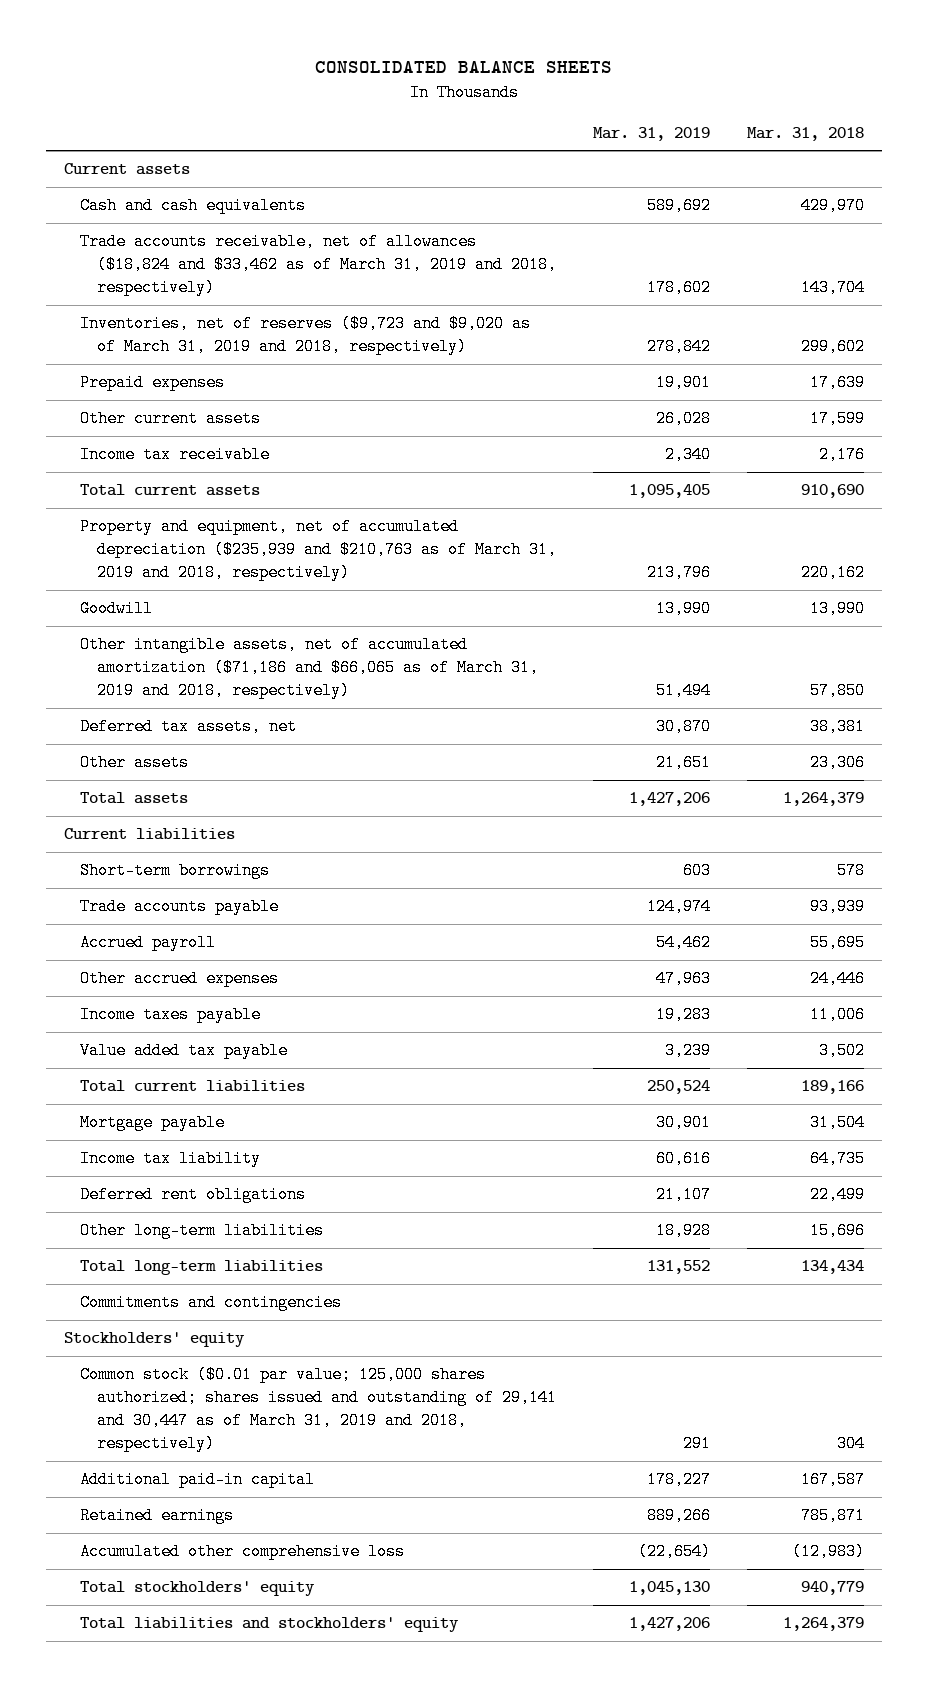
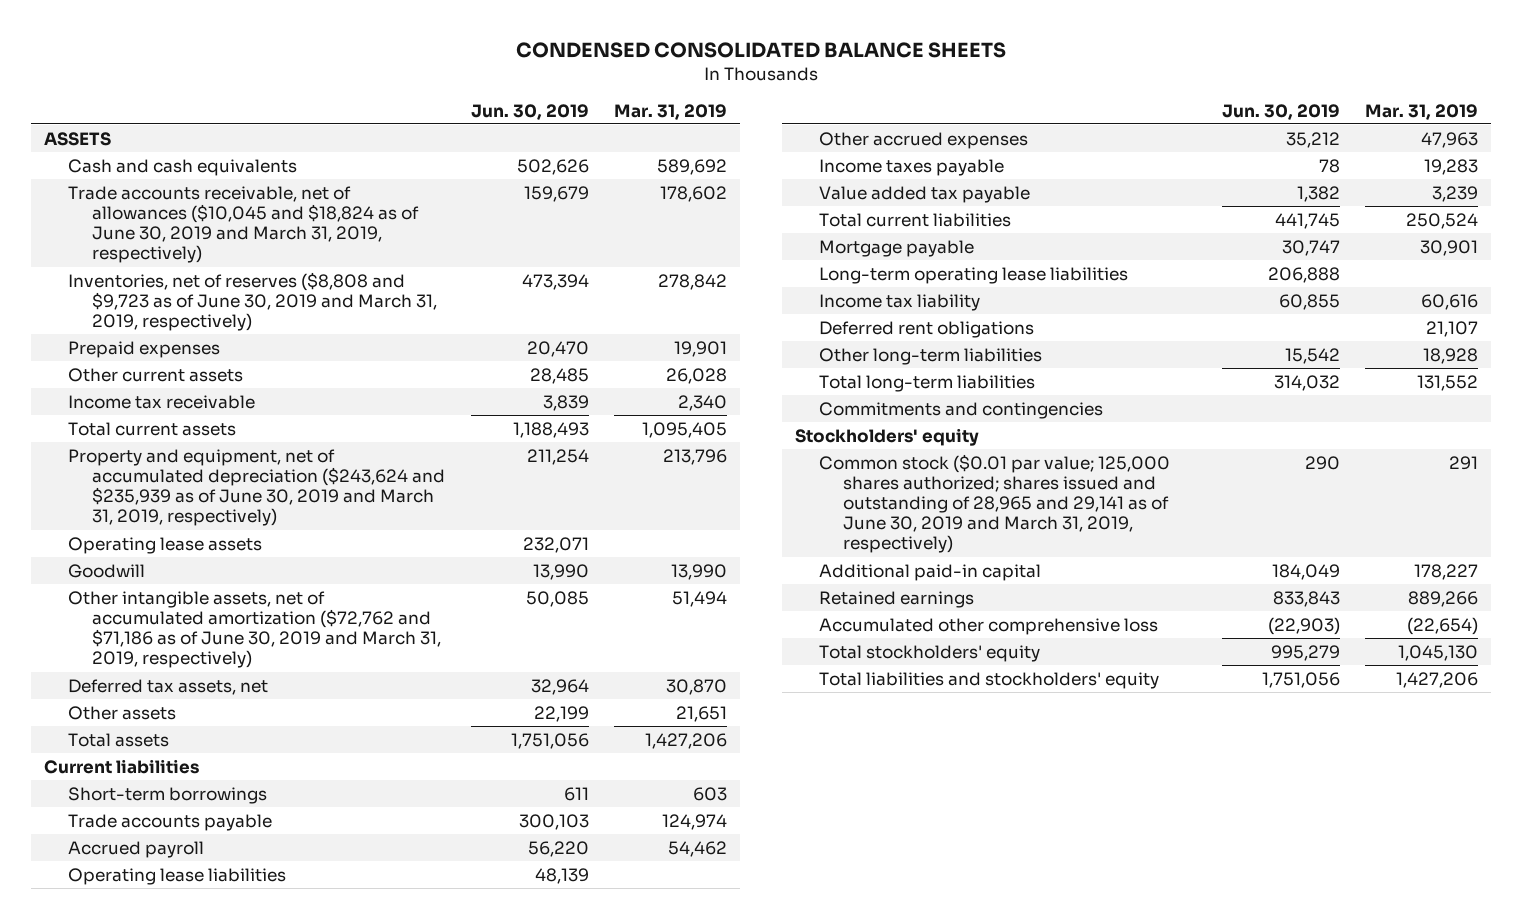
- CONSOLIDATED BALANCE SHEETS
+ CONDENSED CONSOLIDATED BALANCE SHEETS
- | Mar. 31, 2019 | Mar. 31, 2018
+ | Jun. 30, 2019 | Mar. 31, 2019
- Current assets
+ ASSETS
- Trade accounts receivable, net of allowances ($18,824 and $33,462 as of March 31, 2019 and 2018, respectively) | 178,602 | 143,704
- Inventories, net of reserves ($9,723 and $9,020 as of March 31, 2019 and 2018, respectively) | 278,842 | 299,602
+ Trade accounts receivable, net of allowances ($10,045 and $18,824 as of June 30, 2019 and March 31, 2019, respectively) | 159,679 | 178,602
+ Inventories, net of reserves ($8,808 and $9,723 as of June 30, 2019 and March 31, 2019, respectively) | 473,394 | 278,842
- Property and equipment, net of accumulated depreciation ($235,939 and $210,763 as of March 31, 2019 and 2018, respectively) | 213,796 | 220,162
+ Property and equipment, net of accumulated depreciation ($243,624 and $235,939 as of June 30, 2019 and March 31, 2019, respectively) | 211,254 | 213,796
+ Operating lease assets | 232,071 |
- Other intangible assets, net of accumulated amortization ($71,186 and $66,065 as of March 31, 2019 and 2018, respectively) | 51,494 | 57,850
+ Other intangible assets, net of accumulated amortization ($72,762 and $71,186 as of June 30, 2019 and March 31, 2019, respectively) | 50,085 | 51,494
+ Operating lease liabilities | 48,139 |
+ Long-term operating lease liabilities | 206,888 |
- Common stock ($0.01 par value; 125,000 shares authorized; shares issued and outstanding of 29,141 and 30,447 as of March 31, 2019 and 2018, respectively) | 291 | 304
+ Common stock ($0.01 par value; 125,000 shares authorized; shares issued and outstanding of 28,965 and 29,141 as of June 30, 2019 and March 31, 2019, respectively) | 290 | 291

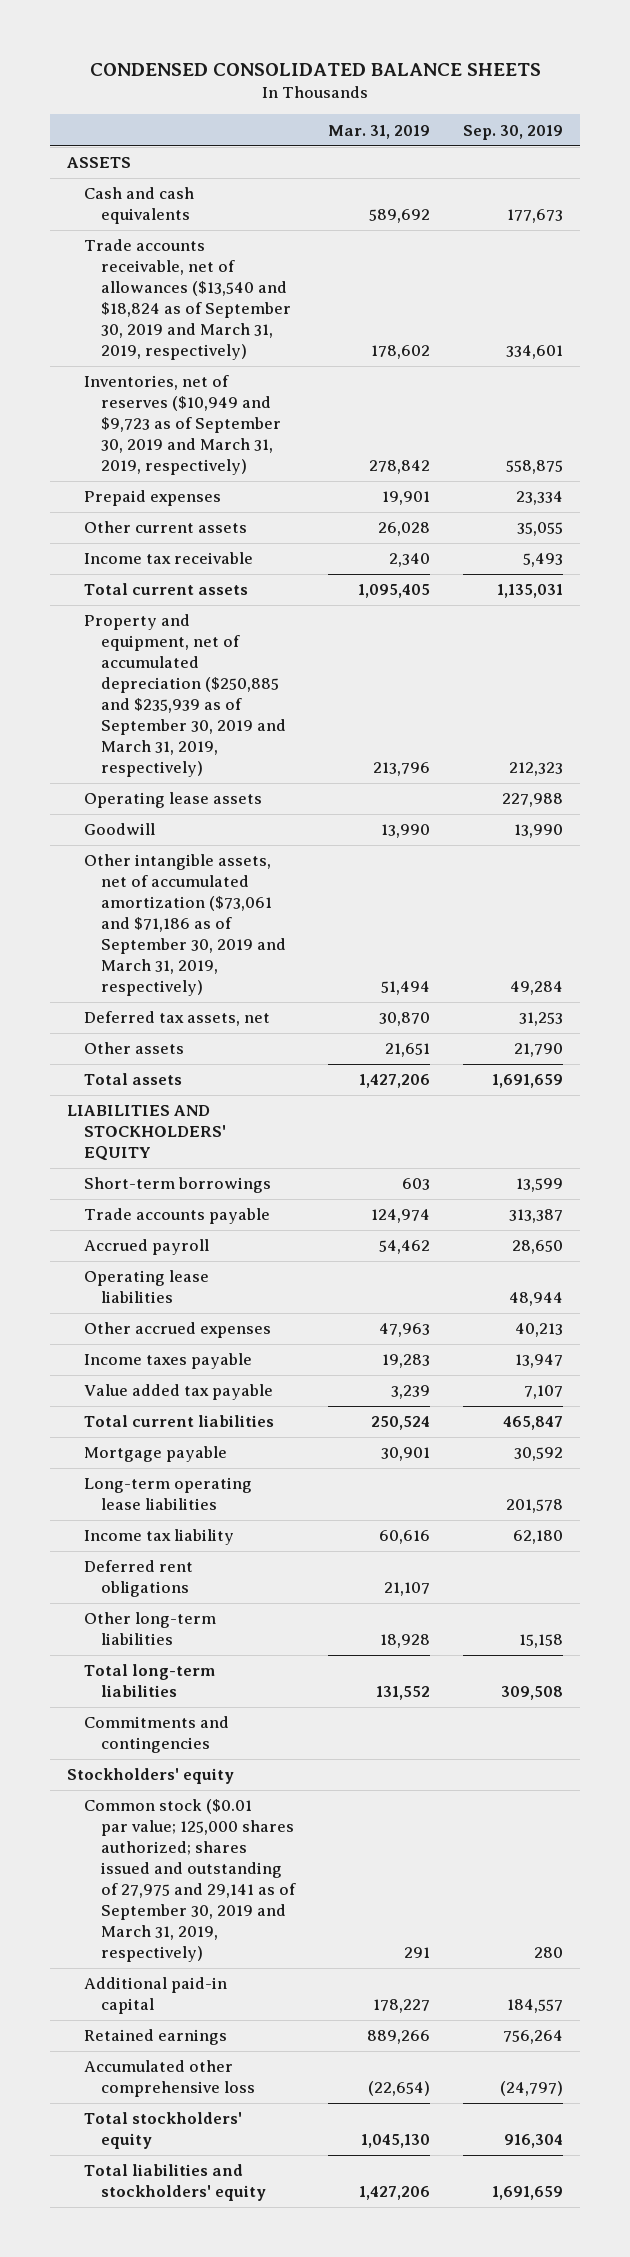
- | Jun. 30, 2019 | Mar. 31, 2019
+ | Mar. 31, 2019 | Sep. 30, 2019
- Trade accounts receivable, net of allowances ($10,045 and $18,824 as of June 30, 2019 and March 31, 2019, respectively) | 159,679 | 178,602
- Inventories, net of reserves ($8,808 and $9,723 as of June 30, 2019 and March 31, 2019, respectively) | 473,394 | 278,842
+ Trade accounts receivable, net of allowances ($13,540 and $18,824 as of September 30, 2019 and March 31, 2019, respectively) | 178,602 | 334,601
+ Inventories, net of reserves ($10,949 and $9,723 as of September 30, 2019 and March 31, 2019, respectively) | 278,842 | 558,875
- Property and equipment, net of accumulated depreciation ($243,624 and $235,939 as of June 30, 2019 and March 31, 2019, respectively) | 211,254 | 213,796
+ Property and equipment, net of accumulated depreciation ($250,885 and $235,939 as of September 30, 2019 and March 31, 2019, respectively) | 213,796 | 212,323
- Other intangible assets, net of accumulated amortization ($72,762 and $71,186 as of June 30, 2019 and March 31, 2019, respectively) | 50,085 | 51,494
+ Other intangible assets, net of accumulated amortization ($73,061 and $71,186 as of September 30, 2019 and March 31, 2019, respectively) | 51,494 | 49,284
- Current liabilities
+ LIABILITIES AND STOCKHOLDERS' EQUITY
- Common stock ($0.01 par value; 125,000 shares authorized; shares issued and outstanding of 28,965 and 29,141 as of June 30, 2019 and March 31, 2019, respectively) | 290 | 291
+ Common stock ($0.01 par value; 125,000 shares authorized; shares issued and outstanding of 27,975 and 29,141 as of September 30, 2019 and March 31, 2019, respectively) | 291 | 280

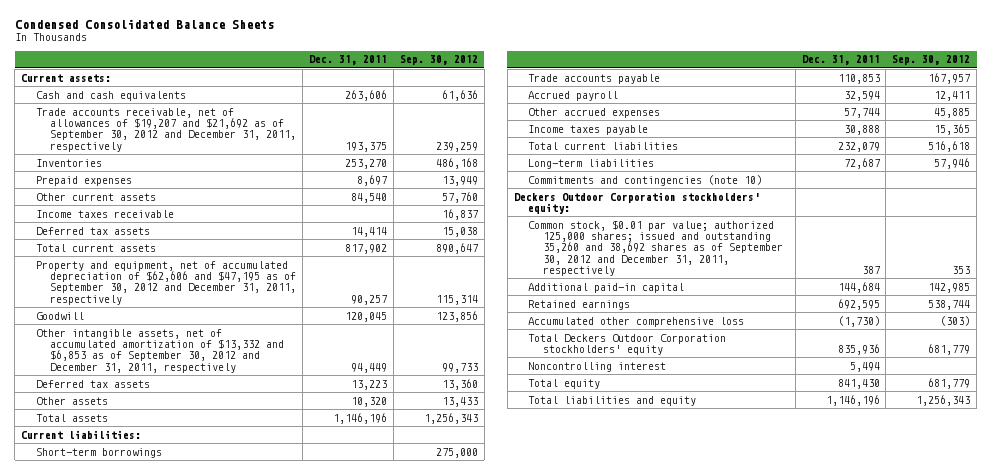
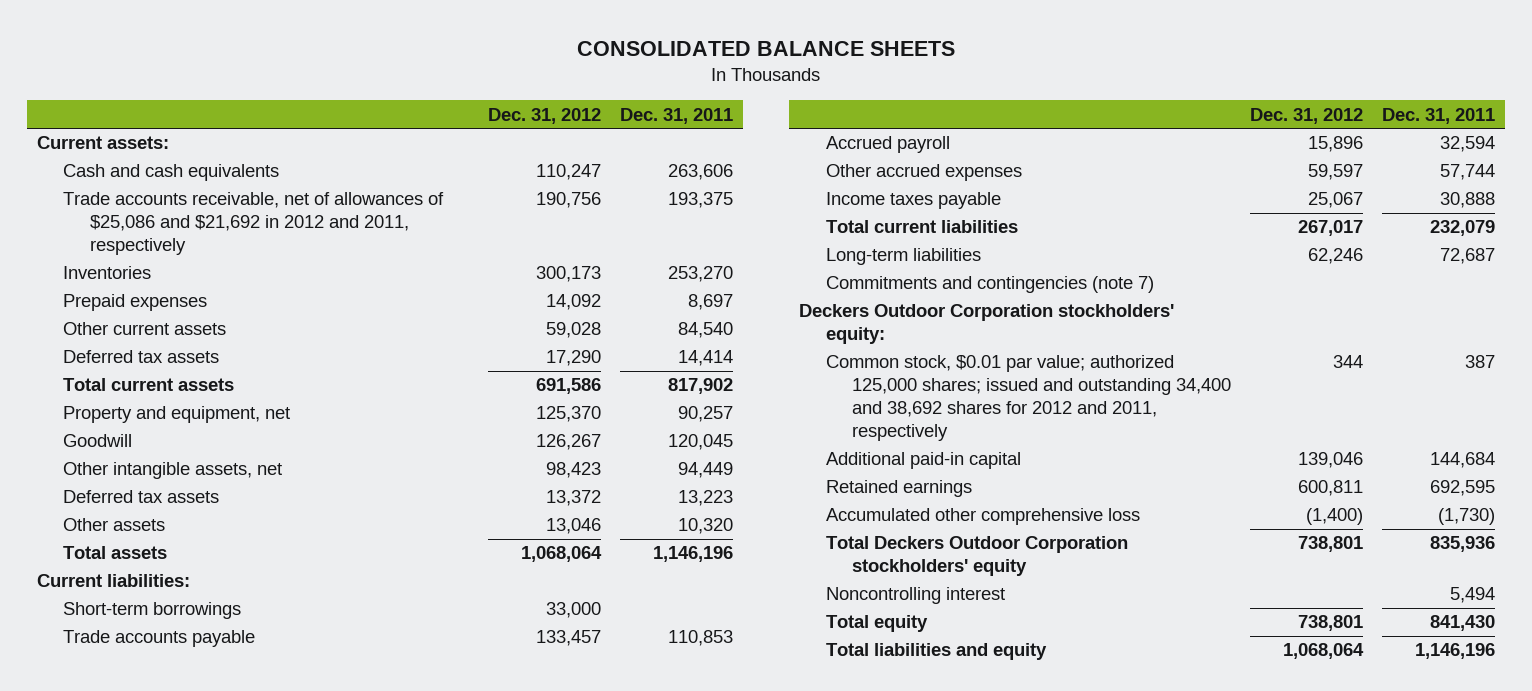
- Condensed Consolidated Balance Sheets
+ CONSOLIDATED BALANCE SHEETS
- | Dec. 31, 2011 | Sep. 30, 2012
+ | Dec. 31, 2012 | Dec. 31, 2011
- Trade accounts receivable, net of allowances of $19,207 and $21,692 as of September 30, 2012 and December 31, 2011, respectively | 193,375 | 239,259
+ Trade accounts receivable, net of allowances of $25,086 and $21,692 in 2012 and 2011, respectively | 190,756 | 193,375
- Income taxes receivable | | 16,837
- Property and equipment, net of accumulated depreciation of $62,606 and $47,195 as of September 30, 2012 and December 31, 2011, respectively | 90,257 | 115,314
+ Property and equipment, net | 125,370 | 90,257
- Other intangible assets, net of accumulated amortization of $13,332 and $6,853 as of September 30, 2012 and December 31, 2011, respectively | 94,449 | 99,733
+ Other intangible assets, net | 98,423 | 94,449
- Commitments and contingencies (note 10)
+ Commitments and contingencies (note 7)
- Common stock, $0.01 par value; authorized 125,000 shares; issued and outstanding 35,260 and 38,692 shares as of September 30, 2012 and December 31, 2011, respectively | 387 | 353
+ Common stock, $0.01 par value; authorized 125,000 shares; issued and outstanding 34,400 and 38,692 shares for 2012 and 2011, respectively | 344 | 387

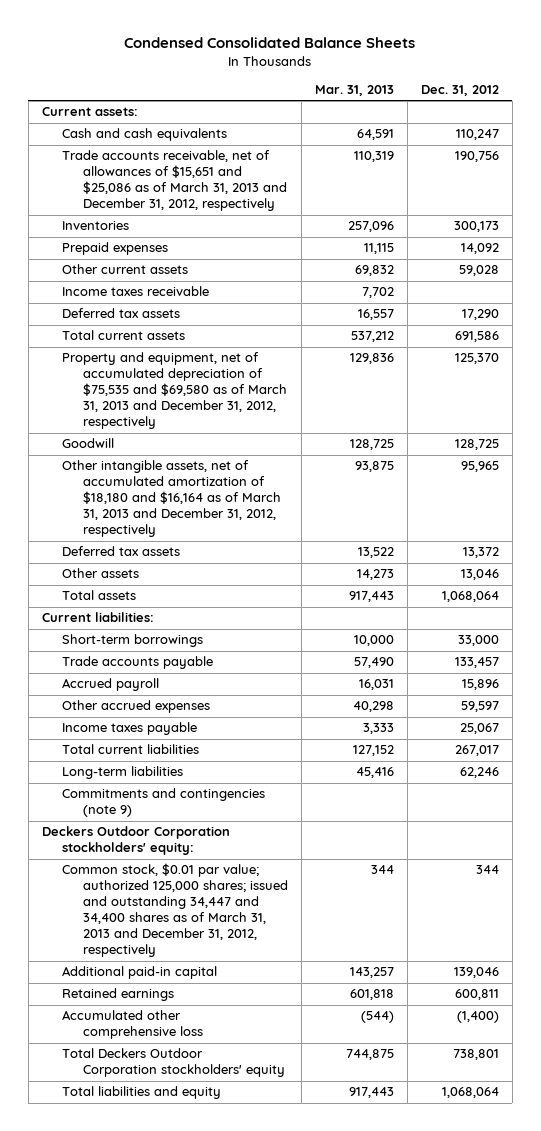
- CONSOLIDATED BALANCE SHEETS
+ Condensed Consolidated Balance Sheets
- | Dec. 31, 2012 | Dec. 31, 2011
+ | Mar. 31, 2013 | Dec. 31, 2012
- Trade accounts receivable, net of allowances of $25,086 and $21,692 in 2012 and 2011, respectively | 190,756 | 193,375
+ Trade accounts receivable, net of allowances of $15,651 and $25,086 as of March 31, 2013 and December 31, 2012, respectively | 110,319 | 190,756
+ Income taxes receivable | 7,702 |
- Property and equipment, net | 125,370 | 90,257
- Goodwill | 126,267 | 120,045
- Other intangible assets, net | 98,423 | 94,449
+ Property and equipment, net of accumulated depreciation of $75,535 and $69,580 as of March 31, 2013 and December 31, 2012, respectively | 129,836 | 125,370
+ Goodwill | 128,725 | 128,725
+ Other intangible assets, net of accumulated amortization of $18,180 and $16,164 as of March 31, 2013 and December 31, 2012, respectively | 93,875 | 95,965
- Commitments and contingencies (note 7)
+ Commitments and contingencies (note 9)
- Common stock, $0.01 par value; authorized 125,000 shares; issued and outstanding 34,400 and 38,692 shares for 2012 and 2011, respectively | 344 | 387
+ Common stock, $0.01 par value; authorized 125,000 shares; issued and outstanding 34,447 and 34,400 shares as of March 31, 2013 and December 31, 2012, respectively | 344 | 344
- Noncontrolling interest | | 5,494
- Total equity | 738,801 | 841,430

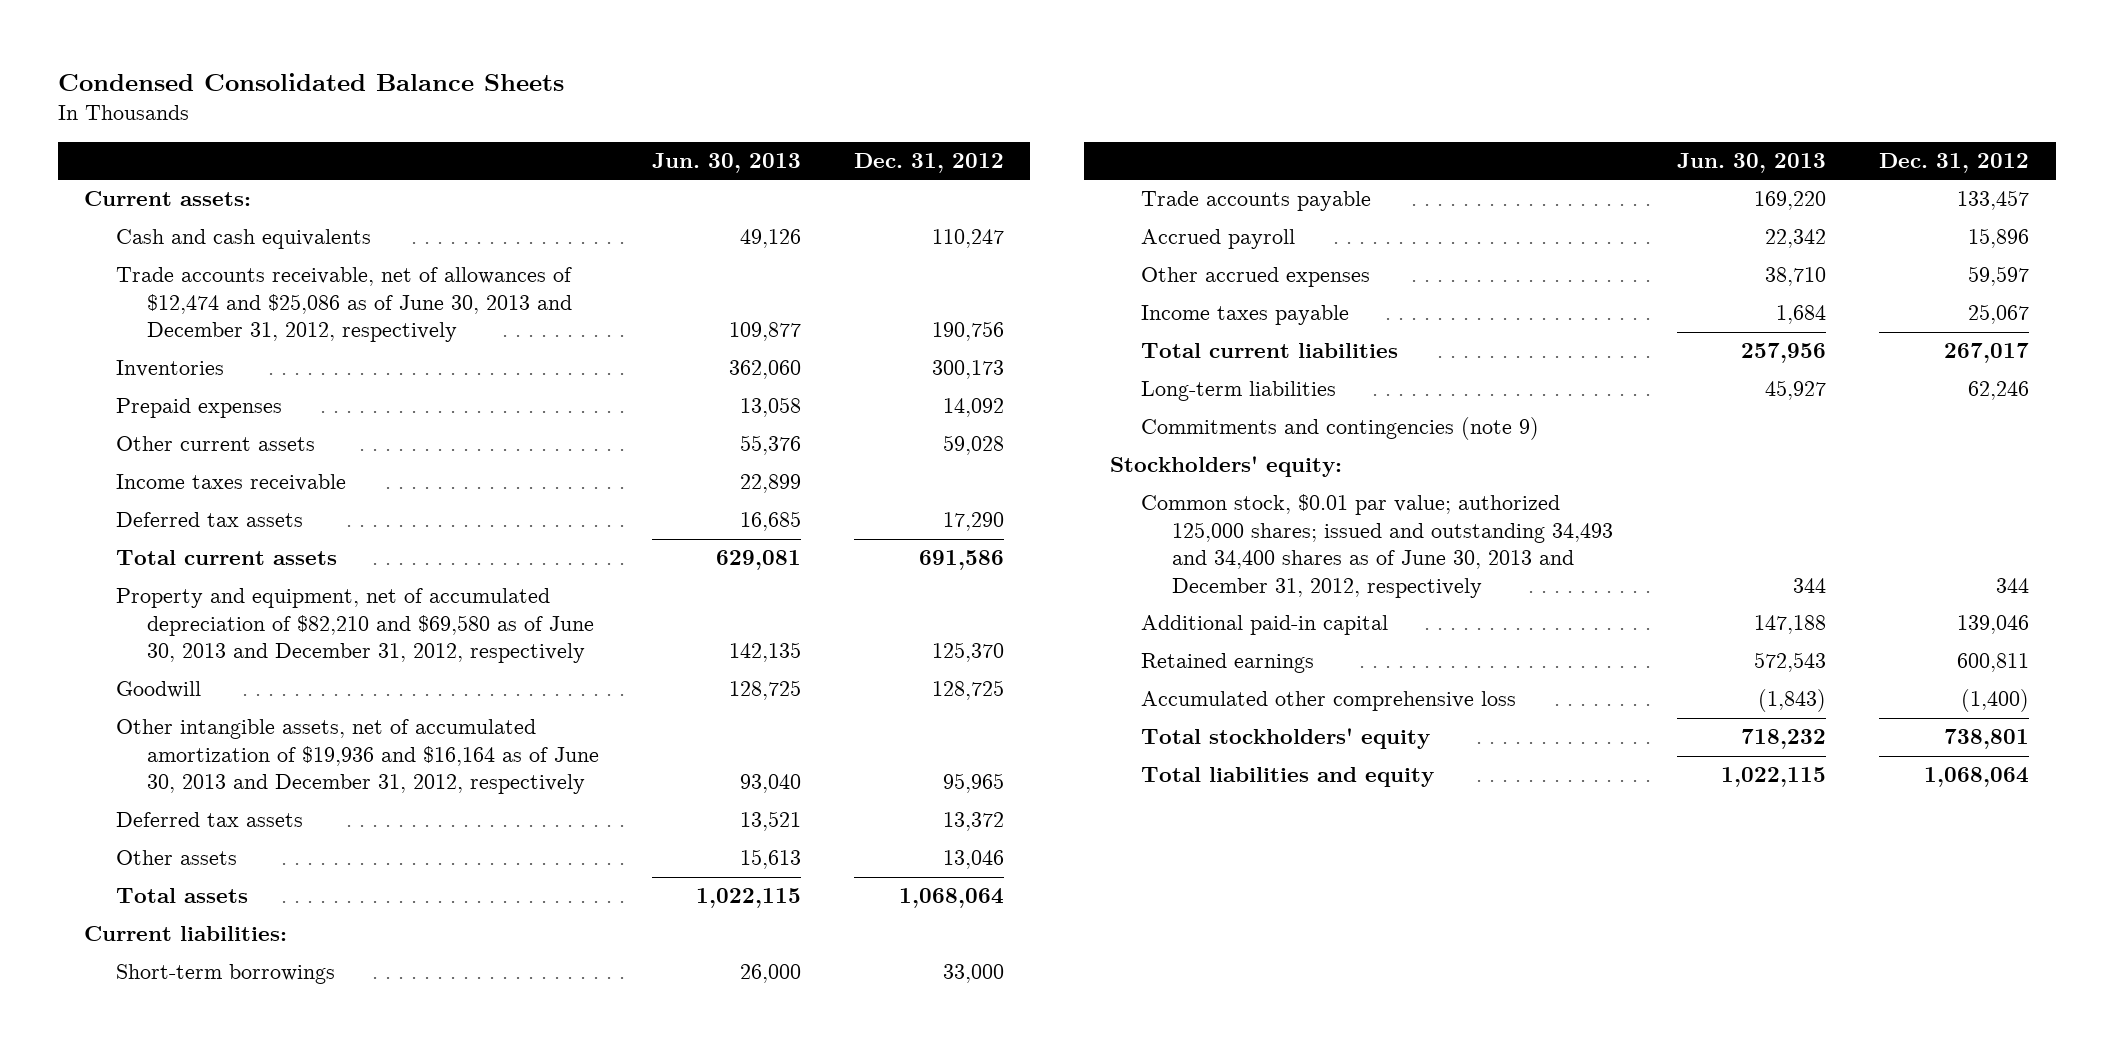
- | Mar. 31, 2013 | Dec. 31, 2012
+ | Jun. 30, 2013 | Dec. 31, 2012
- Trade accounts receivable, net of allowances of $15,651 and $25,086 as of March 31, 2013 and December 31, 2012, respectively | 110,319 | 190,756
+ Trade accounts receivable, net of allowances of $12,474 and $25,086 as of June 30, 2013 and December 31, 2012, respectively | 109,877 | 190,756
- Property and equipment, net of accumulated depreciation of $75,535 and $69,580 as of March 31, 2013 and December 31, 2012, respectively | 129,836 | 125,370
+ Property and equipment, net of accumulated depreciation of $82,210 and $69,580 as of June 30, 2013 and December 31, 2012, respectively | 142,135 | 125,370
- Other intangible assets, net of accumulated amortization of $18,180 and $16,164 as of March 31, 2013 and December 31, 2012, respectively | 93,875 | 95,965
+ Other intangible assets, net of accumulated amortization of $19,936 and $16,164 as of June 30, 2013 and December 31, 2012, respectively | 93,040 | 95,965
- Deckers Outdoor Corporation stockholders' equity:
- Common stock, $0.01 par value; authorized 125,000 shares; issued and outstanding 34,447 and 34,400 shares as of March 31, 2013 and December 31, 2012, respectively | 344 | 344
+ Stockholders' equity:
+ Common stock, $0.01 par value; authorized 125,000 shares; issued and outstanding 34,493 and 34,400 shares as of June 30, 2013 and December 31, 2012, respectively | 344 | 344
- Total Deckers Outdoor Corporation stockholders' equity | 744,875 | 738,801
+ Total stockholders' equity | 718,232 | 738,801

